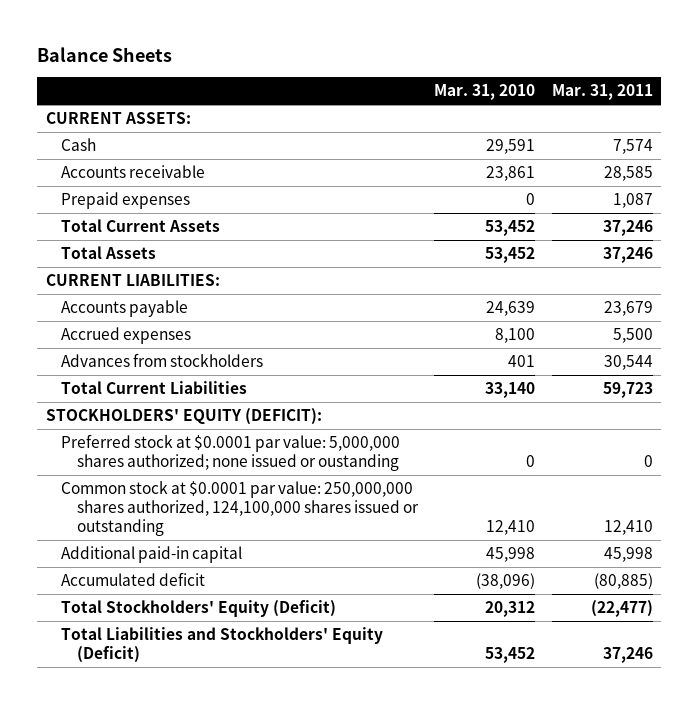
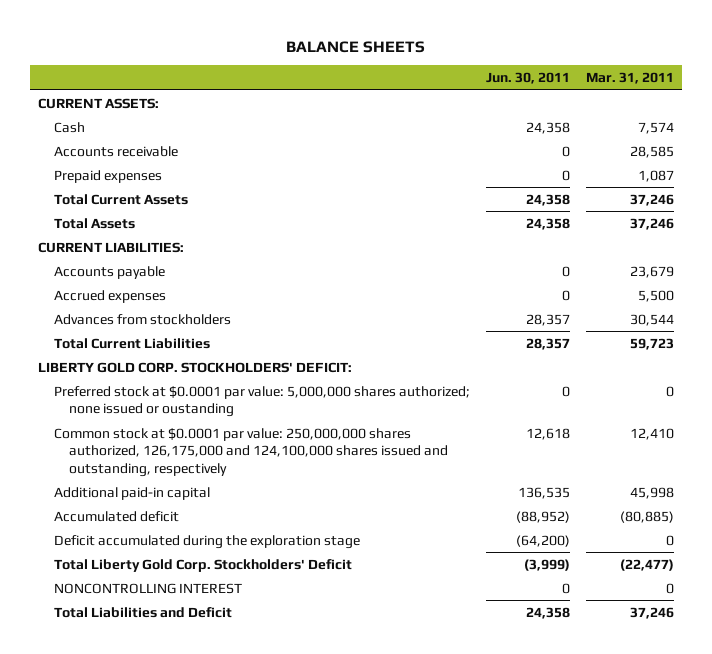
- Balance Sheets
+ BALANCE SHEETS
- | Mar. 31, 2010 | Mar. 31, 2011
+ | Jun. 30, 2011 | Mar. 31, 2011
- STOCKHOLDERS' EQUITY (DEFICIT):
+ LIBERTY GOLD CORP. STOCKHOLDERS' DEFICIT:
- Common stock at $0.0001 par value: 250,000,000 shares authorized, 124,100,000 shares issued or outstanding | 12,410 | 12,410
+ Common stock at $0.0001 par value: 250,000,000 shares authorized, 126,175,000 and 124,100,000 shares issued and outstanding, respectively | 12,618 | 12,410
- Total Stockholders' Equity (Deficit) | 20,312 | (22,477)
- Total Liabilities and Stockholders' Equity (Deficit) | 53,452 | 37,246
+ Deficit accumulated during the exploration stage | (64,200) | 0
+ Total Liberty Gold Corp. Stockholders' Deficit | (3,999) | (22,477)
+ NONCONTROLLING INTEREST | 0 | 0
+ Total Liabilities and Deficit | 24,358 | 37,246

